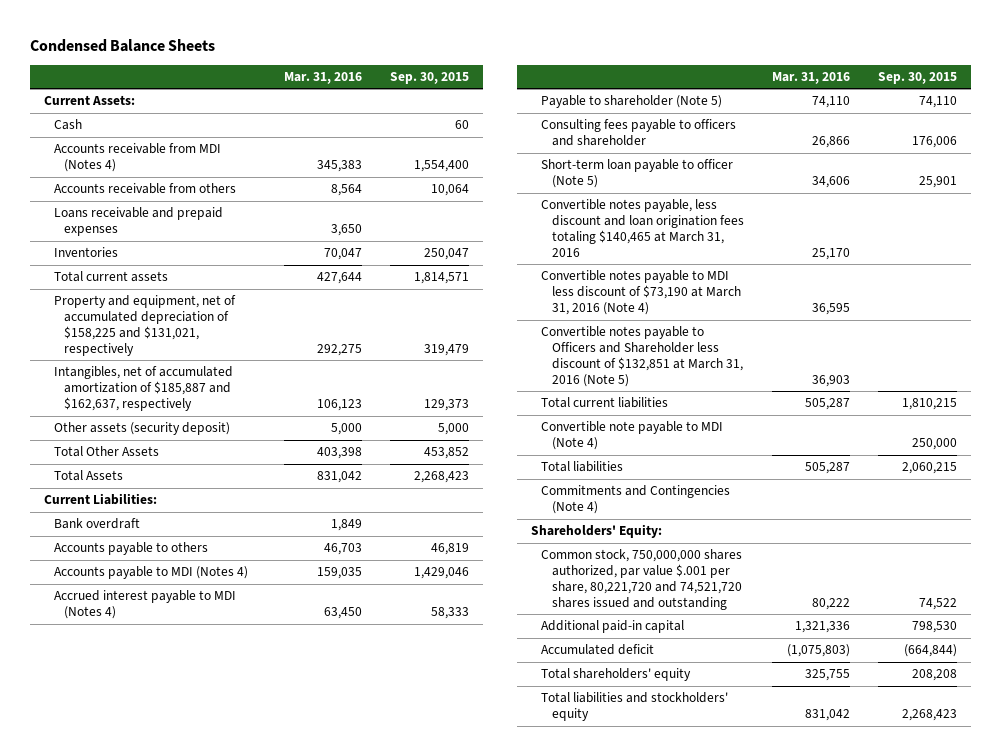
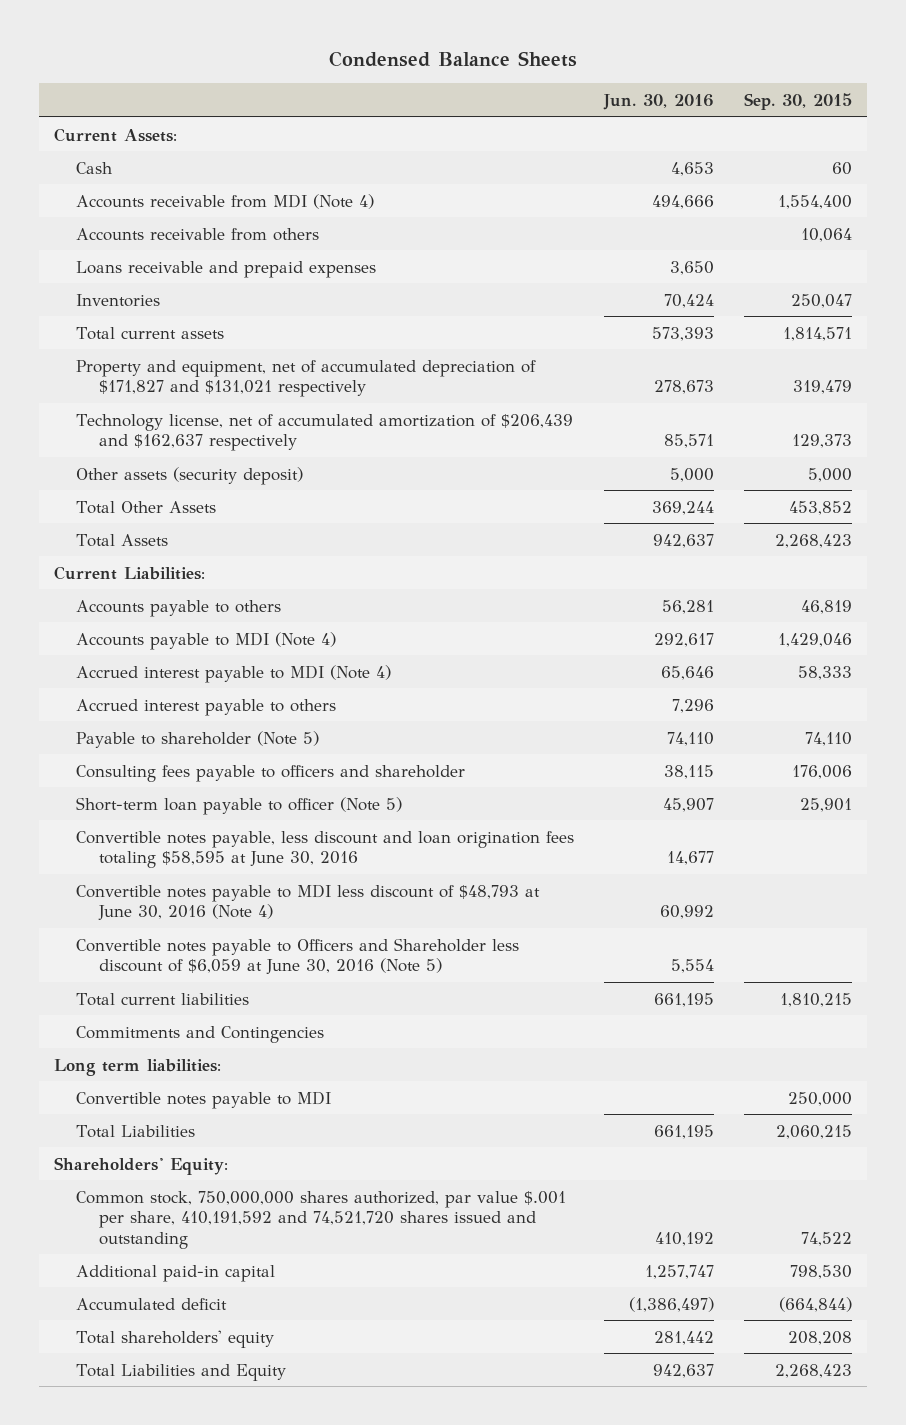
- | Mar. 31, 2016 | Sep. 30, 2015
+ | Jun. 30, 2016 | Sep. 30, 2015
- Accounts receivable from MDI (Notes 4) | 345,383 | 1,554,400
+ Accounts receivable from MDI (Note 4) | 494,666 | 1,554,400
- Property and equipment, net of accumulated depreciation of $158,225 and $131,021, respectively | 292,275 | 319,479
- Intangibles, net of accumulated amortization of $185,887 and $162,637, respectively | 106,123 | 129,373
+ Property and equipment, net of accumulated depreciation of $171,827 and $131,021 respectively | 278,673 | 319,479
+ Technology license, net of accumulated amortization of $206,439 and $162,637 respectively | 85,571 | 129,373
- Bank overdraft | 1,849 |
- Accounts payable to MDI (Notes 4) | 159,035 | 1,429,046
- Accrued interest payable to MDI (Notes 4) | 63,450 | 58,333
+ Accounts payable to MDI (Note 4) | 292,617 | 1,429,046
+ Accrued interest payable to MDI (Note 4) | 65,646 | 58,333
+ Accrued interest payable to others | 7,296 |
- Convertible notes payable, less discount and loan origination fees totaling $140,465 at March 31, 2016 | 25,170 |
- Convertible notes payable to MDI less discount of $73,190 at March 31, 2016 (Note 4) | 36,595 |
- Convertible notes payable to Officers and Shareholder less discount of $132,851 at March 31, 2016 (Note 5) | 36,903 |
+ Convertible notes payable, less discount and loan origination fees totaling $58,595 at June 30, 2016 | 14,677 |
+ Convertible notes payable to MDI less discount of $48,793 at June 30, 2016 (Note 4) | 60,992 |
+ Convertible notes payable to Officers and Shareholder less discount of $6,059 at June 30, 2016 (Note 5) | 5,554 |
- Convertible note payable to MDI (Note 4) | | 250,000
- Total liabilities | 505,287 | 2,060,215
- Commitments and Contingencies (Note 4)
+ Commitments and Contingencies
+ Long term liabilities:
+ Convertible notes payable to MDI | | 250,000
+ Total Liabilities | 661,195 | 2,060,215
- Common stock, 750,000,000 shares authorized, par value $.001 per share, 80,221,720 and 74,521,720 shares issued and outstanding | 80,222 | 74,522
+ Common stock, 750,000,000 shares authorized, par value $.001 per share, 410,191,592 and 74,521,720 shares issued and outstanding | 410,192 | 74,522
- Total liabilities and stockholders' equity | 831,042 | 2,268,423
+ Total Liabilities and Equity | 942,637 | 2,268,423

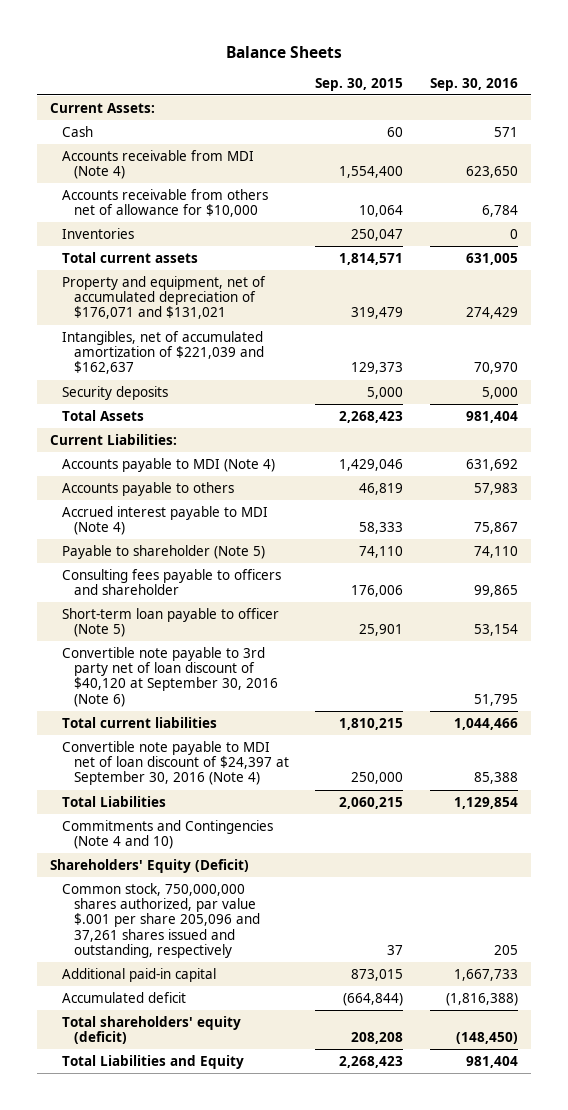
- Condensed Balance Sheets
+ Balance Sheets
- | Jun. 30, 2016 | Sep. 30, 2015
+ | Sep. 30, 2015 | Sep. 30, 2016
- Accounts receivable from others | | 10,064
- Loans receivable and prepaid expenses | 3,650 |
+ Accounts receivable from others net of allowance for $10,000 | 10,064 | 6,784
- Property and equipment, net of accumulated depreciation of $171,827 and $131,021 respectively | 278,673 | 319,479
- Technology license, net of accumulated amortization of $206,439 and $162,637 respectively | 85,571 | 129,373
- Other assets (security deposit) | 5,000 | 5,000
- Total Other Assets | 369,244 | 453,852
+ Property and equipment, net of accumulated depreciation of $176,071 and $131,021 | 319,479 | 274,429
+ Intangibles, net of accumulated amortization of $221,039 and $162,637 | 129,373 | 70,970
+ Security deposits | 5,000 | 5,000
moved down: Accounts payable to others | 46,819 | 57,983
- Accrued interest payable to others | 7,296 |
- Convertible notes payable, less discount and loan origination fees totaling $58,595 at June 30, 2016 | 14,677 |
- Convertible notes payable to MDI less discount of $48,793 at June 30, 2016 (Note 4) | 60,992 |
- Convertible notes payable to Officers and Shareholder less discount of $6,059 at June 30, 2016 (Note 5) | 5,554 |
+ Convertible note payable to 3rd party net of loan discount of $40,120 at September 30, 2016 (Note 6) | | 51,795
- Commitments and Contingencies
- Long term liabilities:
- Convertible notes payable to MDI | | 250,000
+ Convertible note payable to MDI net of loan discount of $24,397 at September 30, 2016 (Note 4) | 250,000 | 85,388
- Shareholders' Equity:
- Common stock, 750,000,000 shares authorized, par value $.001 per share, 410,191,592 and 74,521,720 shares issued and outstanding | 410,192 | 74,522
- Additional paid-in capital | 1,257,747 | 798,530
+ Commitments and Contingencies (Note 4 and 10)
+ Shareholders' Equity (Deficit)
+ Common stock, 750,000,000 shares authorized, par value $.001 per share 205,096 and 37,261 shares issued and outstanding, respectively | 37 | 205
+ Additional paid-in capital | 873,015 | 1,667,733
- Total shareholders' equity | 281,442 | 208,208
+ Total shareholders' equity (deficit) | 208,208 | (148,450)

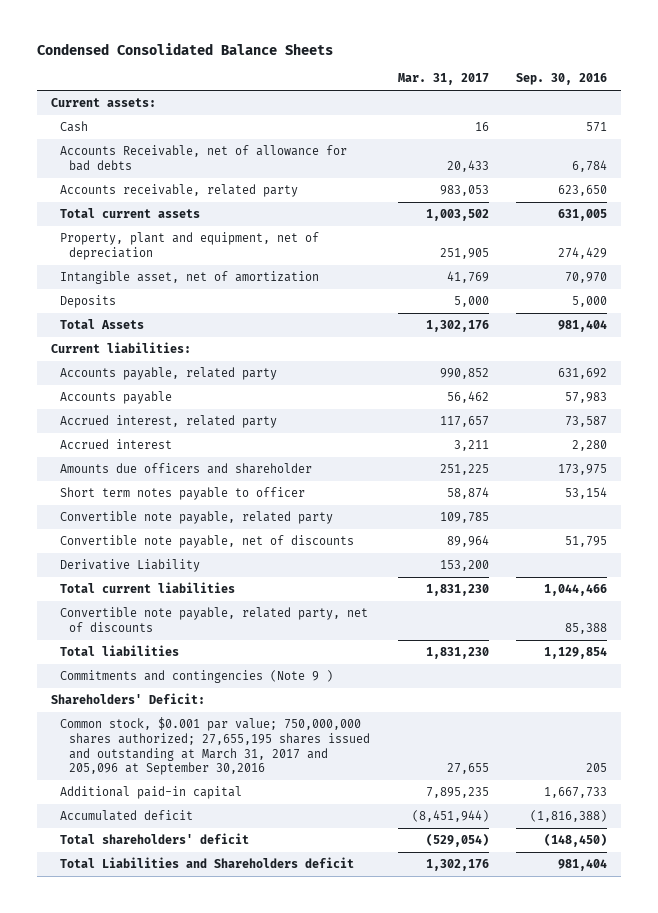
- Balance Sheets
+ Condensed Consolidated Balance Sheets
- | Sep. 30, 2015 | Sep. 30, 2016
+ | Mar. 31, 2017 | Sep. 30, 2016
- Current Assets:
+ Current assets:
- Accounts receivable from MDI (Note 4) | 1,554,400 | 623,650
- Accounts receivable from others net of allowance for $10,000 | 10,064 | 6,784
- Inventories | 250,047 | 0
+ Accounts Receivable, net of allowance for bad debts | 20,433 | 6,784
+ Accounts receivable, related party | 983,053 | 623,650
- Property and equipment, net of accumulated depreciation of $176,071 and $131,021 | 319,479 | 274,429
- Intangibles, net of accumulated amortization of $221,039 and $162,637 | 129,373 | 70,970
- Security deposits | 5,000 | 5,000
+ Property, plant and equipment, net of depreciation | 251,905 | 274,429
+ Intangible asset, net of amortization | 41,769 | 70,970
+ Deposits | 5,000 | 5,000
- Current Liabilities:
- Accounts payable to MDI (Note 4) | 1,429,046 | 631,692
- Accounts payable to others | 46,819 | 57,983
- Accrued interest payable to MDI (Note 4) | 58,333 | 75,867
- Payable to shareholder (Note 5) | 74,110 | 74,110
- Consulting fees payable to officers and shareholder | 176,006 | 99,865
- Short-term loan payable to officer (Note 5) | 25,901 | 53,154
- Convertible note payable to 3rd party net of loan discount of $40,120 at September 30, 2016 (Note 6) | | 51,795
+ Current liabilities:
+ Accounts payable, related party | 990,852 | 631,692
+ Accounts payable | 56,462 | 57,983
+ Accrued interest, related party | 117,657 | 73,587
+ Accrued interest | 3,211 | 2,280
+ Amounts due officers and shareholder | 251,225 | 173,975
+ Short term notes payable to officer | 58,874 | 53,154
+ Convertible note payable, related party | 109,785 |
+ Convertible note payable, net of discounts | 89,964 | 51,795
+ Derivative Liability | 153,200 |
- Convertible note payable to MDI net of loan discount of $24,397 at September 30, 2016 (Note 4) | 250,000 | 85,388
- Total Liabilities | 2,060,215 | 1,129,854
- Commitments and Contingencies (Note 4 and 10)
- Shareholders' Equity (Deficit)
- Common stock, 750,000,000 shares authorized, par value $.001 per share 205,096 and 37,261 shares issued and outstanding, respectively | 37 | 205
+ Convertible note payable, related party, net of discounts | | 85,388
+ Total liabilities | 1,831,230 | 1,129,854
+ Commitments and contingencies (Note 9 )
+ Shareholders' Deficit:
+ Common stock, $0.001 par value; 750,000,000 shares authorized; 27,655,195 shares issued and outstanding at March 31, 2017 and 205,096 at September 30,2016 | 27,655 | 205
- Total shareholders' equity (deficit) | 208,208 | (148,450)
- Total Liabilities and Equity | 2,268,423 | 981,404
+ Total shareholders' deficit | (529,054) | (148,450)
+ Total Liabilities and Shareholders deficit | 1,302,176 | 981,404

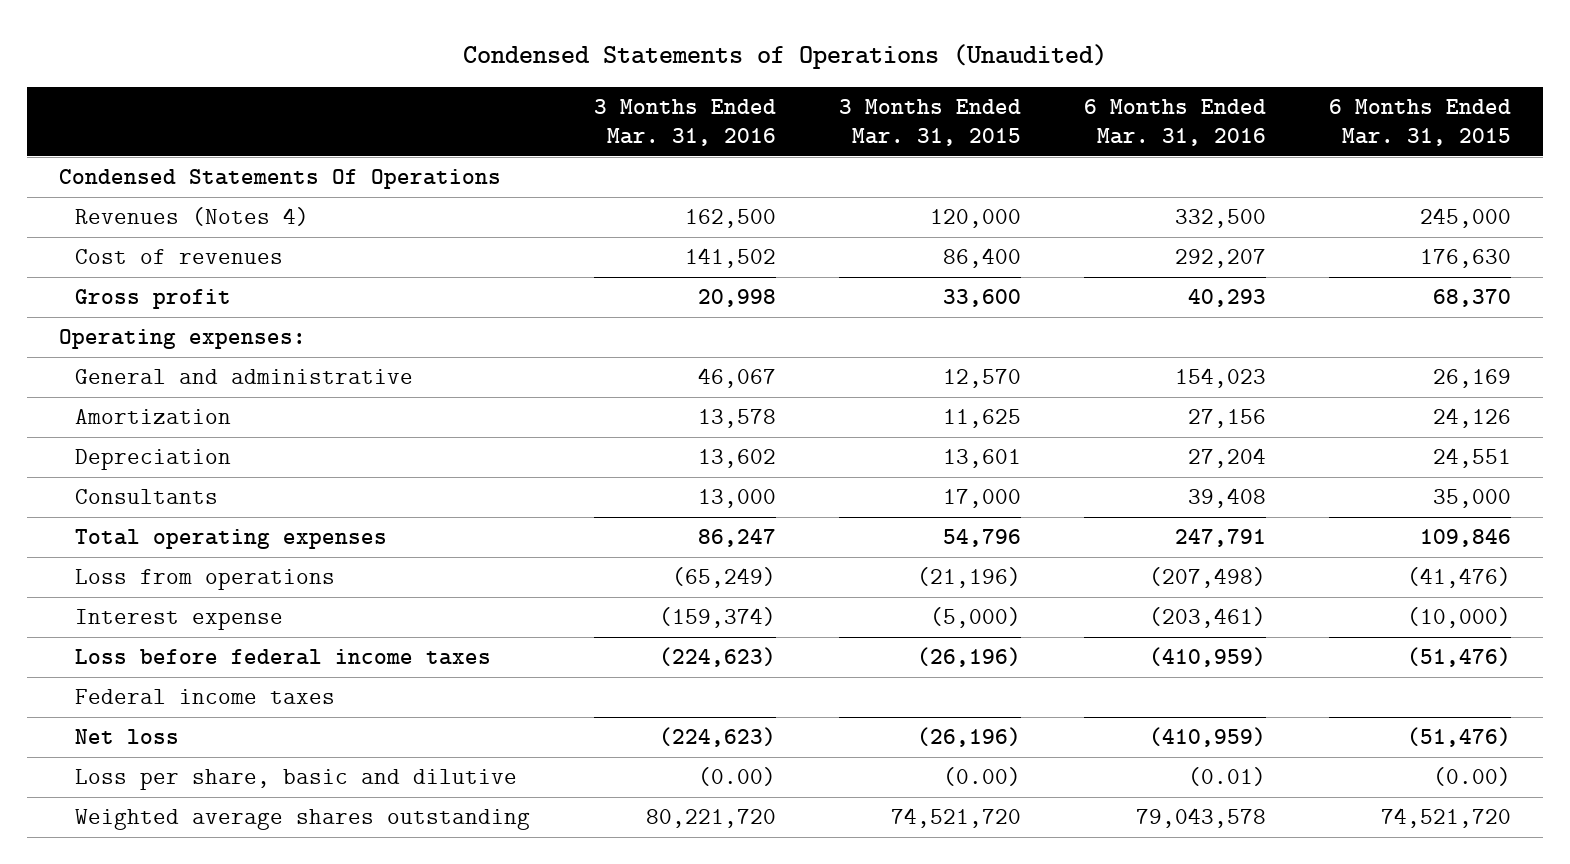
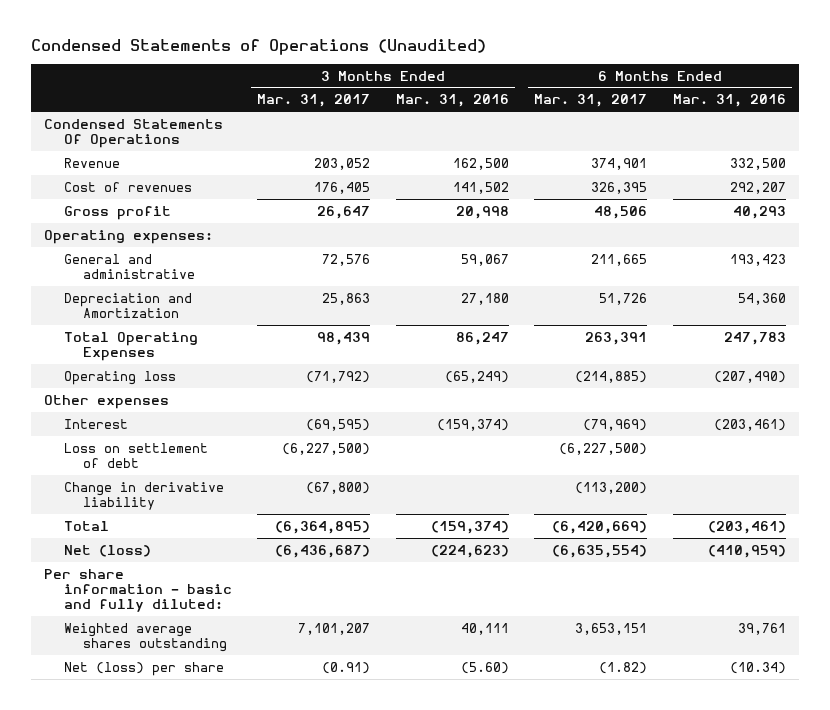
- | 3 Months Ended Mar. 31, 2016 | 3 Months Ended Mar. 31, 2015 | 6 Months Ended Mar. 31, 2016 | 6 Months Ended Mar. 31, 2015
+ | 3 Months Ended Mar. 31, 2017 | 3 Months Ended Mar. 31, 2016 | 6 Months Ended Mar. 31, 2017 | 6 Months Ended Mar. 31, 2016
- Revenues (Notes 4) | 162,500 | 120,000 | 332,500 | 245,000
+ Revenue | 203,052 | 162,500 | 374,901 | 332,500
- General and administrative | 46,067 | 12,570 | 154,023 | 26,169
- Amortization | 13,578 | 11,625 | 27,156 | 24,126
- Depreciation | 13,602 | 13,601 | 27,204 | 24,551
- Consultants | 13,000 | 17,000 | 39,408 | 35,000
- Total operating expenses | 86,247 | 54,796 | 247,791 | 109,846
- Loss from operations | (65,249) | (21,196) | (207,498) | (41,476)
- Interest expense | (159,374) | (5,000) | (203,461) | (10,000)
- Loss before federal income taxes | (224,623) | (26,196) | (410,959) | (51,476)
- Federal income taxes
- Net loss | (224,623) | (26,196) | (410,959) | (51,476)
- Loss per share, basic and dilutive | (0.00) | (0.00) | (0.01) | (0.00)
- Weighted average shares outstanding | 80,221,720 | 74,521,720 | 79,043,578 | 74,521,720
+ General and administrative | 72,576 | 59,067 | 211,665 | 193,423
+ Depreciation and Amortization | 25,863 | 27,180 | 51,726 | 54,360
+ Total Operating Expenses | 98,439 | 86,247 | 263,391 | 247,783
+ Operating loss | (71,792) | (65,249) | (214,885) | (207,490)
+ Other expenses
+ Interest | (69,595) | (159,374) | (79,969) | (203,461)
+ Loss on settlement of debt | (6,227,500) | | (6,227,500) |
+ Change in derivative liability | (67,800) | | (113,200) |
+ Total | (6,364,895) | (159,374) | (6,420,669) | (203,461)
+ Net (loss) | (6,436,687) | (224,623) | (6,635,554) | (410,959)
+ Per share information - basic and fully diluted:
+ Weighted average shares outstanding | 7,101,207 | 40,111 | 3,653,151 | 39,761
+ Net (loss) per share | (0.91) | (5.60) | (1.82) | (10.34)

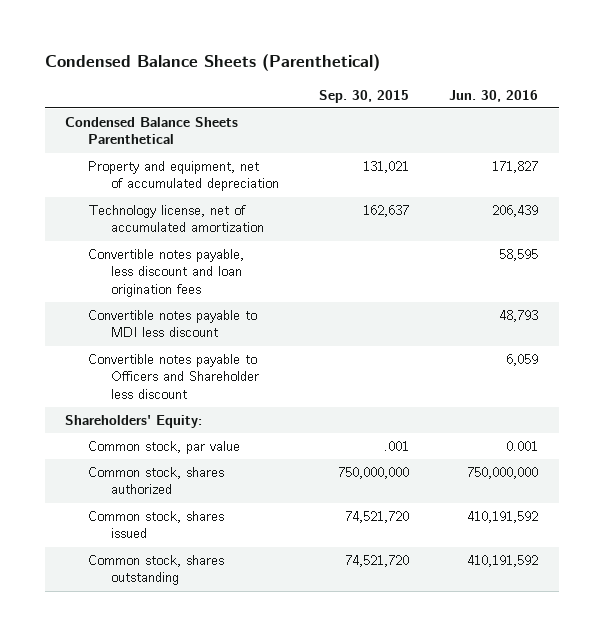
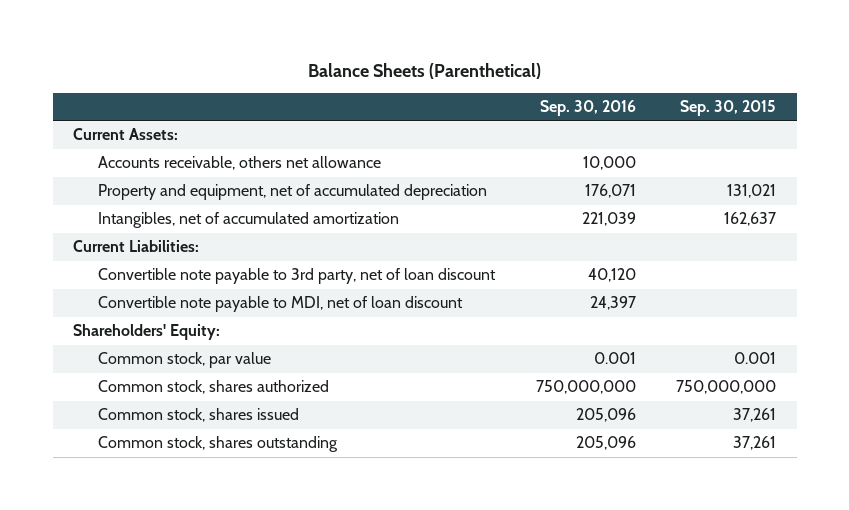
- Condensed Balance Sheets (Parenthetical)
+ Balance Sheets (Parenthetical)
- | Sep. 30, 2015 | Jun. 30, 2016
+ | Sep. 30, 2016 | Sep. 30, 2015
- Condensed Balance Sheets Parenthetical
+ Current Assets:
+ Accounts receivable, others net allowance | 10,000 |
- Technology license, net of accumulated amortization | 162,637 | 206,439
- Convertible notes payable, less discount and loan origination fees | | 58,595
- Convertible notes payable to MDI less discount | | 48,793
- Convertible notes payable to Officers and Shareholder less discount | | 6,059
+ Intangibles, net of accumulated amortization | 221,039 | 162,637
+ Current Liabilities:
+ Convertible note payable to 3rd party, net of loan discount | 40,120 |
+ Convertible note payable to MDI, net of loan discount | 24,397 |
- Common stock, par value | .001 | 0.001
+ Common stock, par value | 0.001 | 0.001
- Common stock, shares issued | 74,521,720 | 410,191,592
- Common stock, shares outstanding | 74,521,720 | 410,191,592
+ Common stock, shares issued | 205,096 | 37,261
+ Common stock, shares outstanding | 205,096 | 37,261

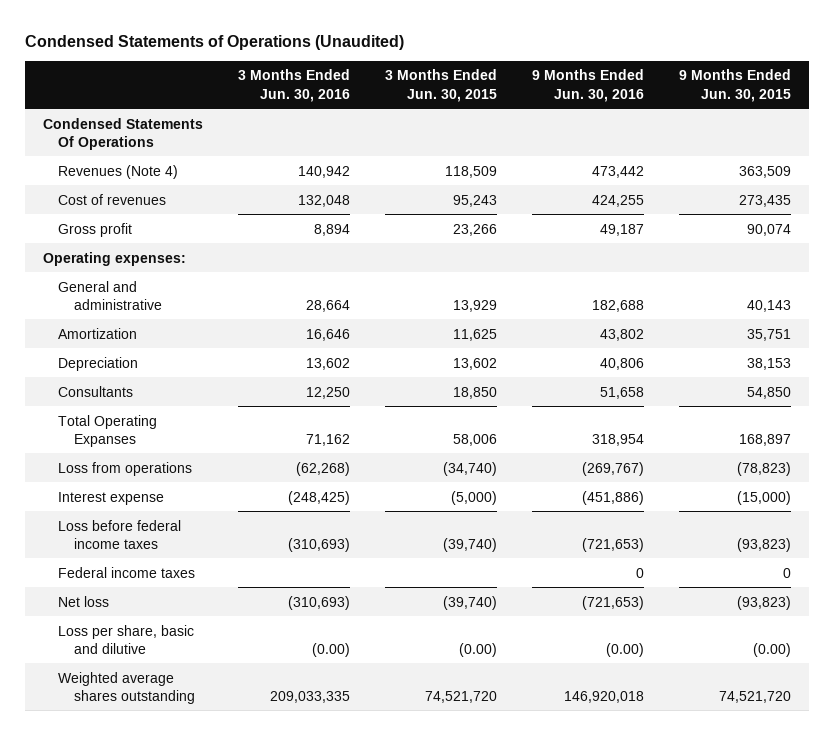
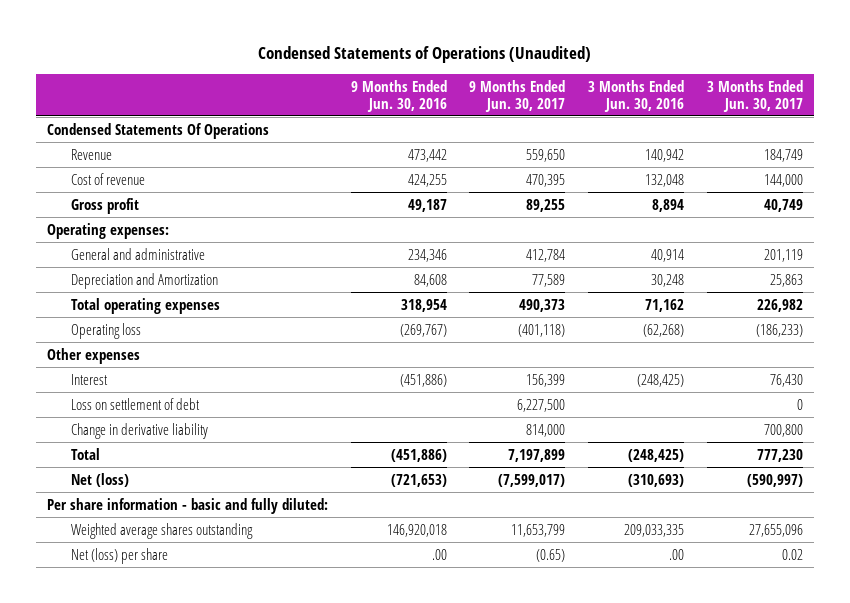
- | 3 Months Ended Jun. 30, 2016 | 3 Months Ended Jun. 30, 2015 | 9 Months Ended Jun. 30, 2016 | 9 Months Ended Jun. 30, 2015
+ | 9 Months Ended Jun. 30, 2016 | 9 Months Ended Jun. 30, 2017 | 3 Months Ended Jun. 30, 2016 | 3 Months Ended Jun. 30, 2017
- Revenues (Note 4) | 140,942 | 118,509 | 473,442 | 363,509
- Cost of revenues | 132,048 | 95,243 | 424,255 | 273,435
+ Revenue | 473,442 | 559,650 | 140,942 | 184,749
+ Cost of revenue | 424,255 | 470,395 | 132,048 | 144,000
- General and administrative | 28,664 | 13,929 | 182,688 | 40,143
- Amortization | 16,646 | 11,625 | 43,802 | 35,751
- Depreciation | 13,602 | 13,602 | 40,806 | 38,153
- Consultants | 12,250 | 18,850 | 51,658 | 54,850
- Total Operating Expanses | 71,162 | 58,006 | 318,954 | 168,897
- Loss from operations | (62,268) | (34,740) | (269,767) | (78,823)
- Interest expense | (248,425) | (5,000) | (451,886) | (15,000)
- Loss before federal income taxes | (310,693) | (39,740) | (721,653) | (93,823)
- Federal income taxes | | | 0 | 0
- Net loss | (310,693) | (39,740) | (721,653) | (93,823)
- Loss per share, basic and dilutive | (0.00) | (0.00) | (0.00) | (0.00)
+ General and administrative | 234,346 | 412,784 | 40,914 | 201,119
+ Depreciation and Amortization | 84,608 | 77,589 | 30,248 | 25,863
+ Total operating expenses | 318,954 | 490,373 | 71,162 | 226,982
+ Operating loss | (269,767) | (401,118) | (62,268) | (186,233)
+ Other expenses
+ Interest | (451,886) | 156,399 | (248,425) | 76,430
+ Loss on settlement of debt | | 6,227,500 | | 0
+ Change in derivative liability | | 814,000 | | 700,800
+ Total | (451,886) | 7,197,899 | (248,425) | 777,230
+ Net (loss) | (721,653) | (7,599,017) | (310,693) | (590,997)
+ Per share information - basic and fully diluted:
+ Net (loss) per share | .00 | (0.65) | .00 | 0.02

